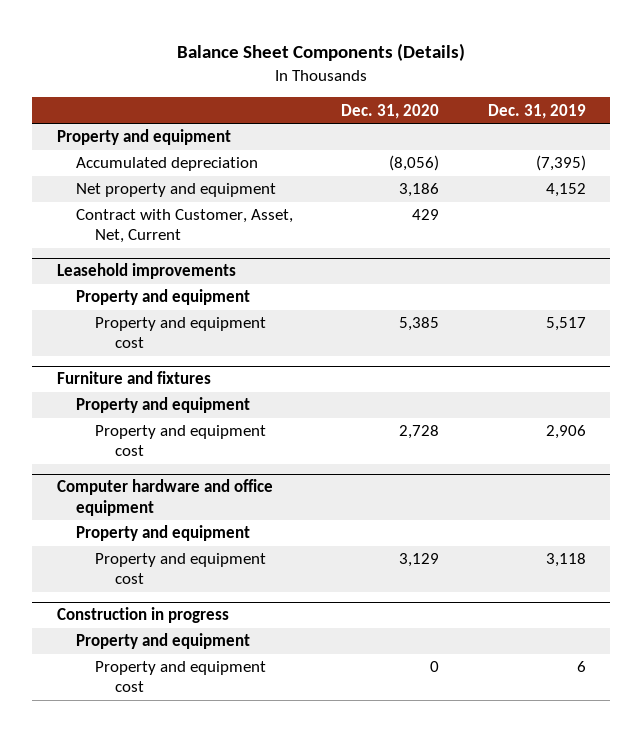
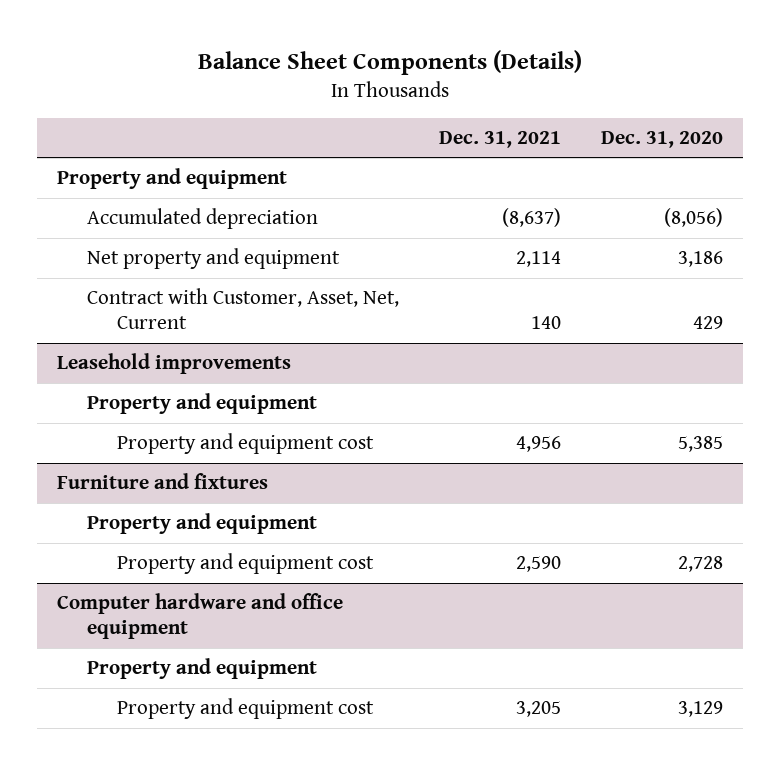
- | Dec. 31, 2020 | Dec. 31, 2019
+ | Dec. 31, 2021 | Dec. 31, 2020
- Construction in progress
- Property and equipment
- Property and equipment cost | 0 | 6

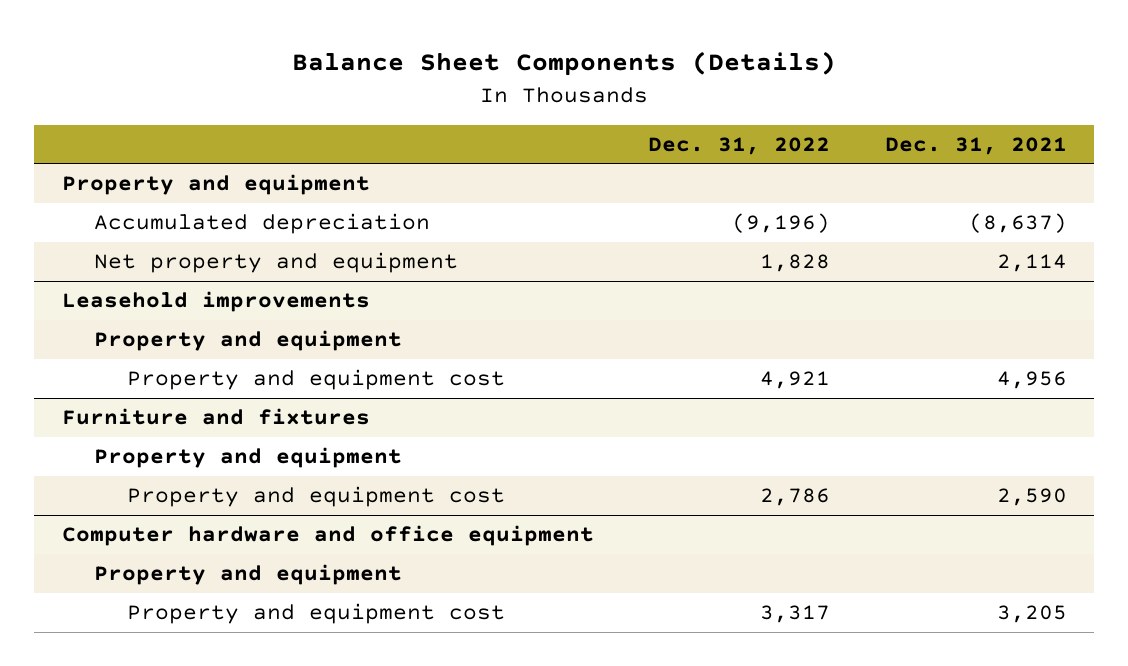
- | Dec. 31, 2021 | Dec. 31, 2020
+ | Dec. 31, 2022 | Dec. 31, 2021
- Contract with Customer, Asset, Net, Current | 140 | 429

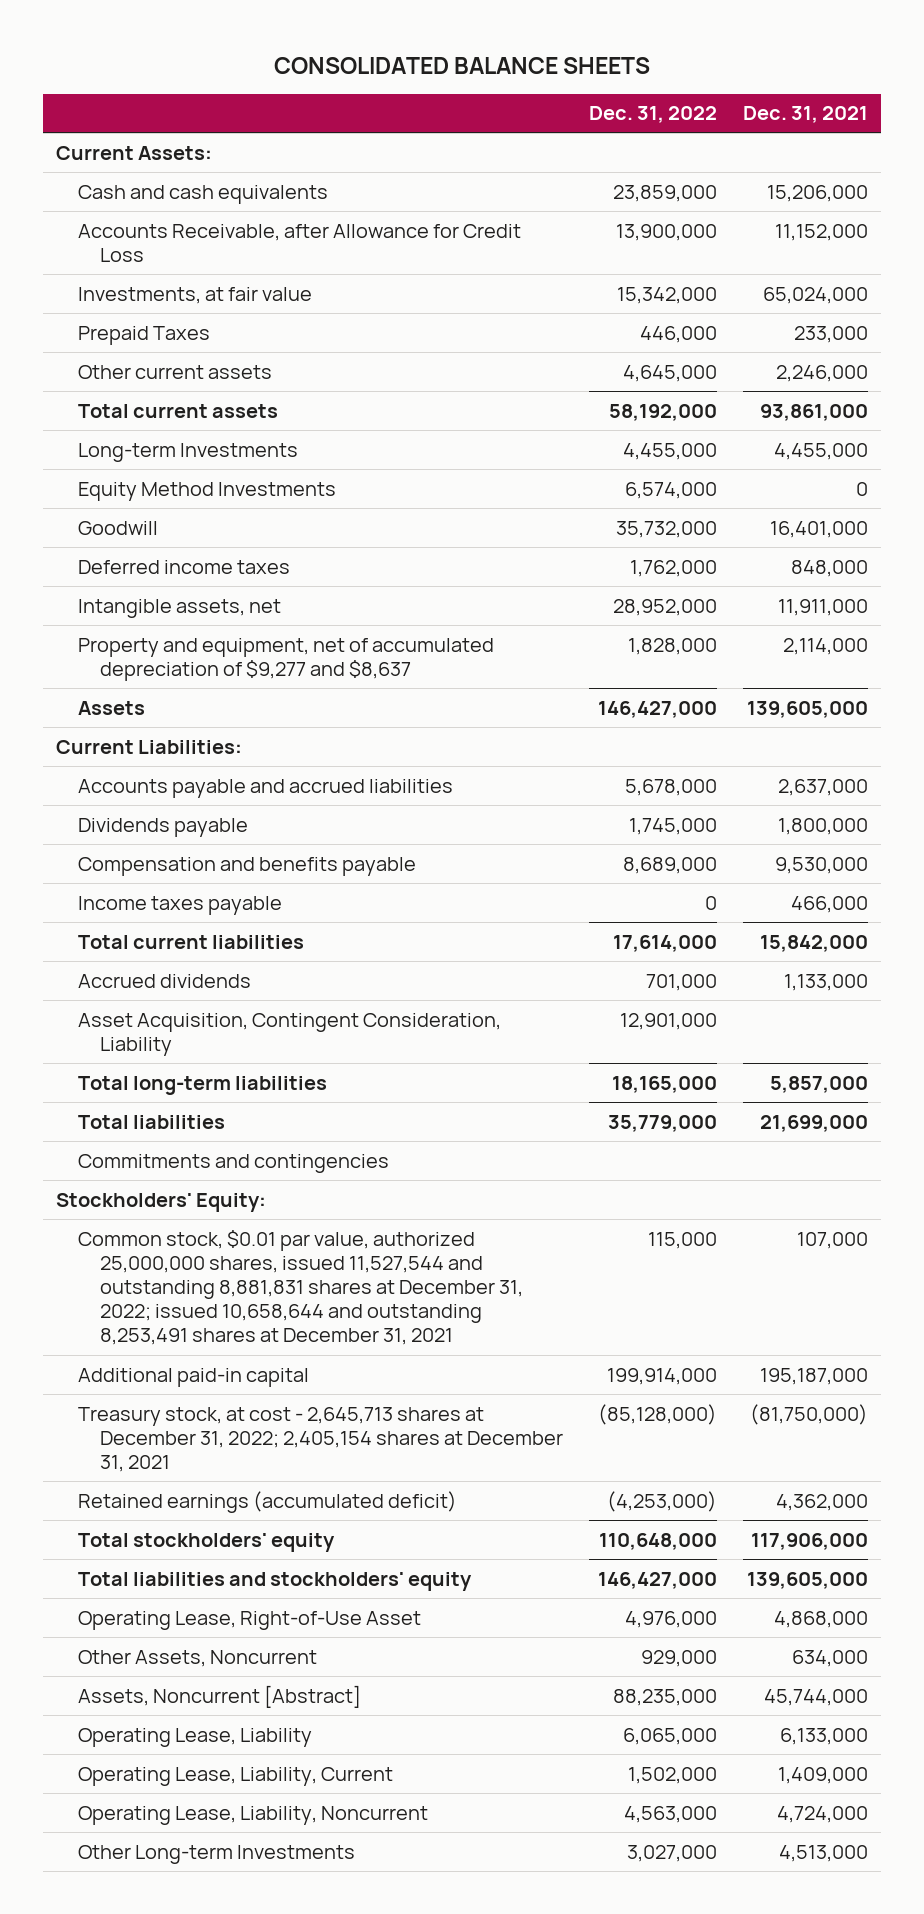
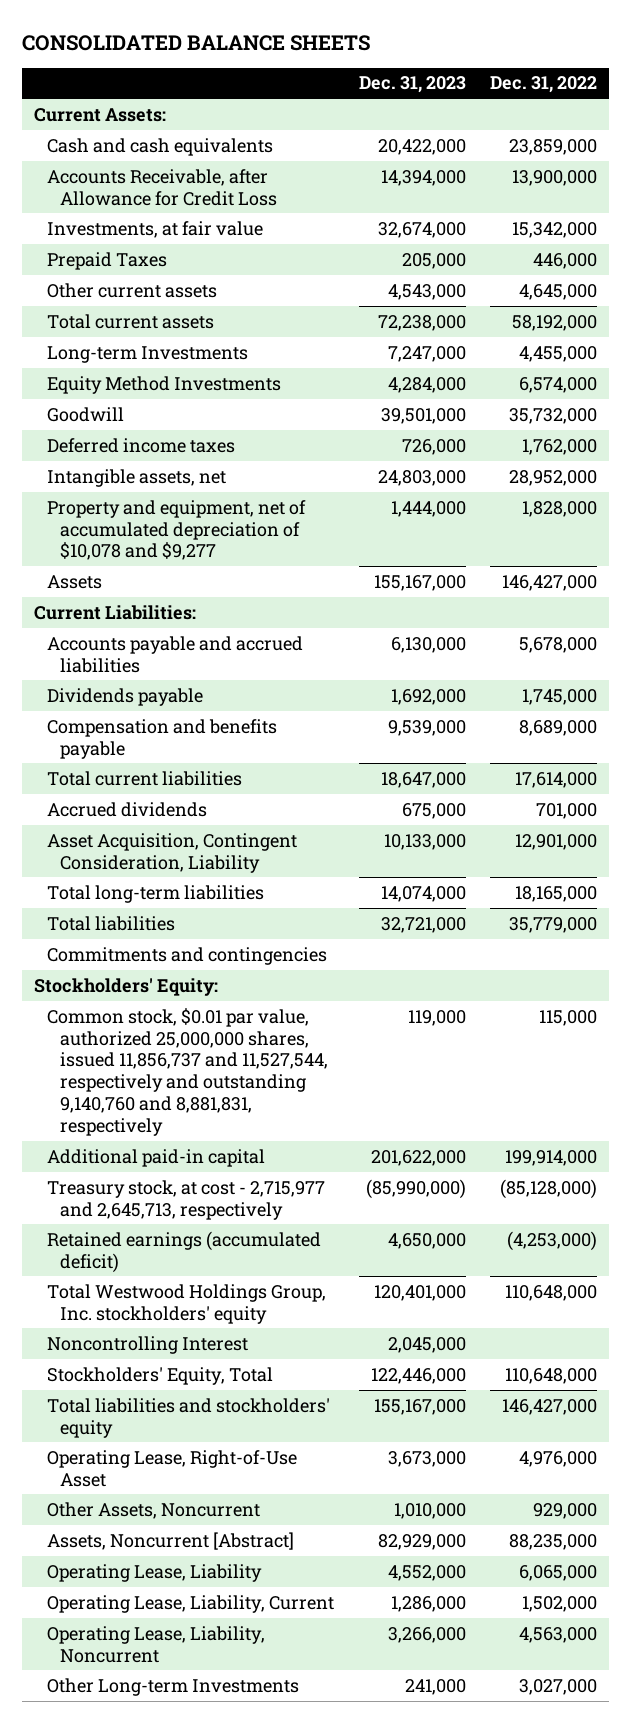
- | Dec. 31, 2022 | Dec. 31, 2021
+ | Dec. 31, 2023 | Dec. 31, 2022
- Property and equipment, net of accumulated depreciation of $9,277 and $8,637 | 1,828,000 | 2,114,000
+ Property and equipment, net of accumulated depreciation of $10,078 and $9,277 | 1,444,000 | 1,828,000
- Income taxes payable | 0 | 466,000
- Common stock, $0.01 par value, authorized 25,000,000 shares, issued 11,527,544 and outstanding 8,881,831 shares at December 31, 2022; issued 10,658,644 and outstanding 8,253,491 shares at December 31, 2021 | 115,000 | 107,000
+ Common stock, $0.01 par value, authorized 25,000,000 shares, issued 11,856,737 and 11,527,544, respectively and outstanding 9,140,760 and 8,881,831, respectively | 119,000 | 115,000
- Treasury stock, at cost - 2,645,713 shares at December 31, 2022; 2,405,154 shares at December 31, 2021 | (85,128,000) | (81,750,000)
+ Treasury stock, at cost - 2,715,977 and 2,645,713, respectively | (85,990,000) | (85,128,000)
- Total stockholders' equity | 110,648,000 | 117,906,000
+ Total Westwood Holdings Group, Inc. stockholders' equity | 120,401,000 | 110,648,000
+ Noncontrolling Interest | 2,045,000 |
+ Stockholders' Equity, Total | 122,446,000 | 110,648,000

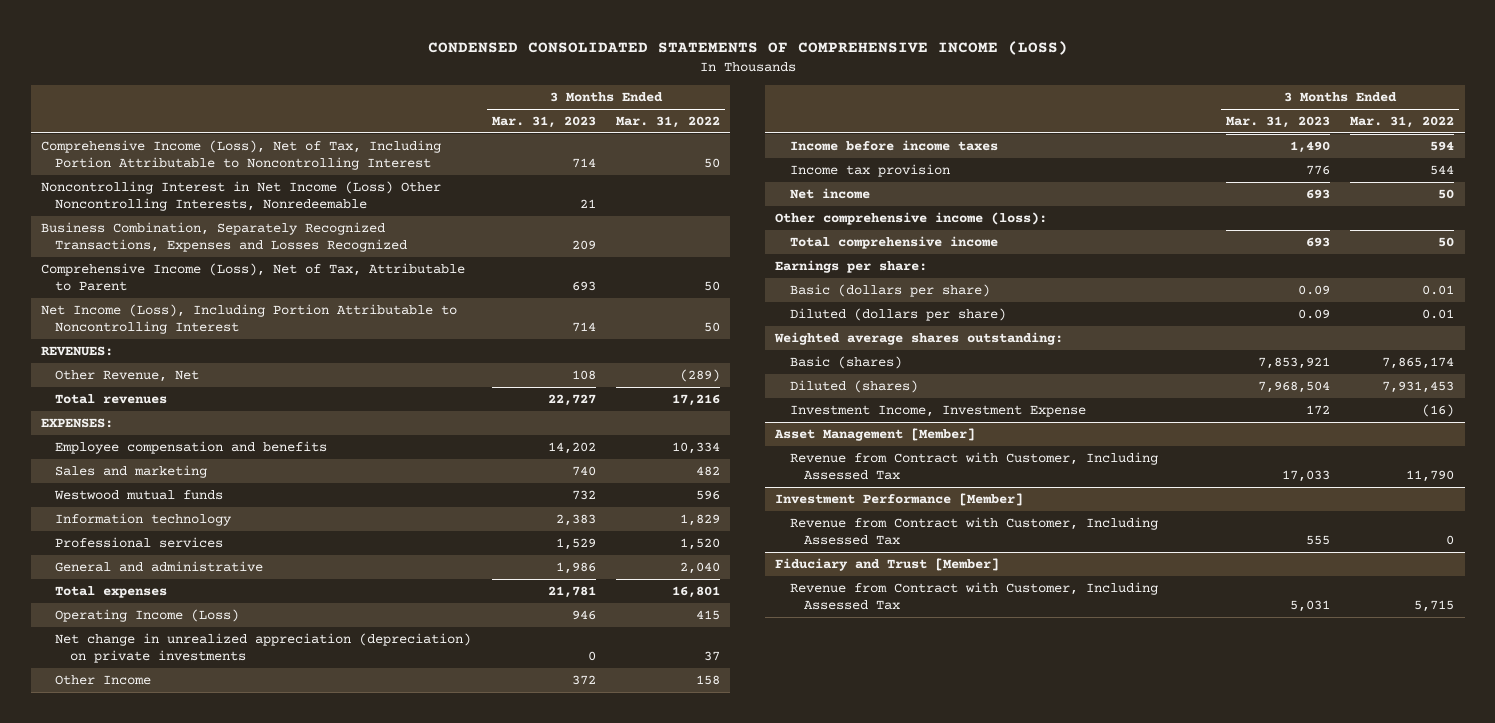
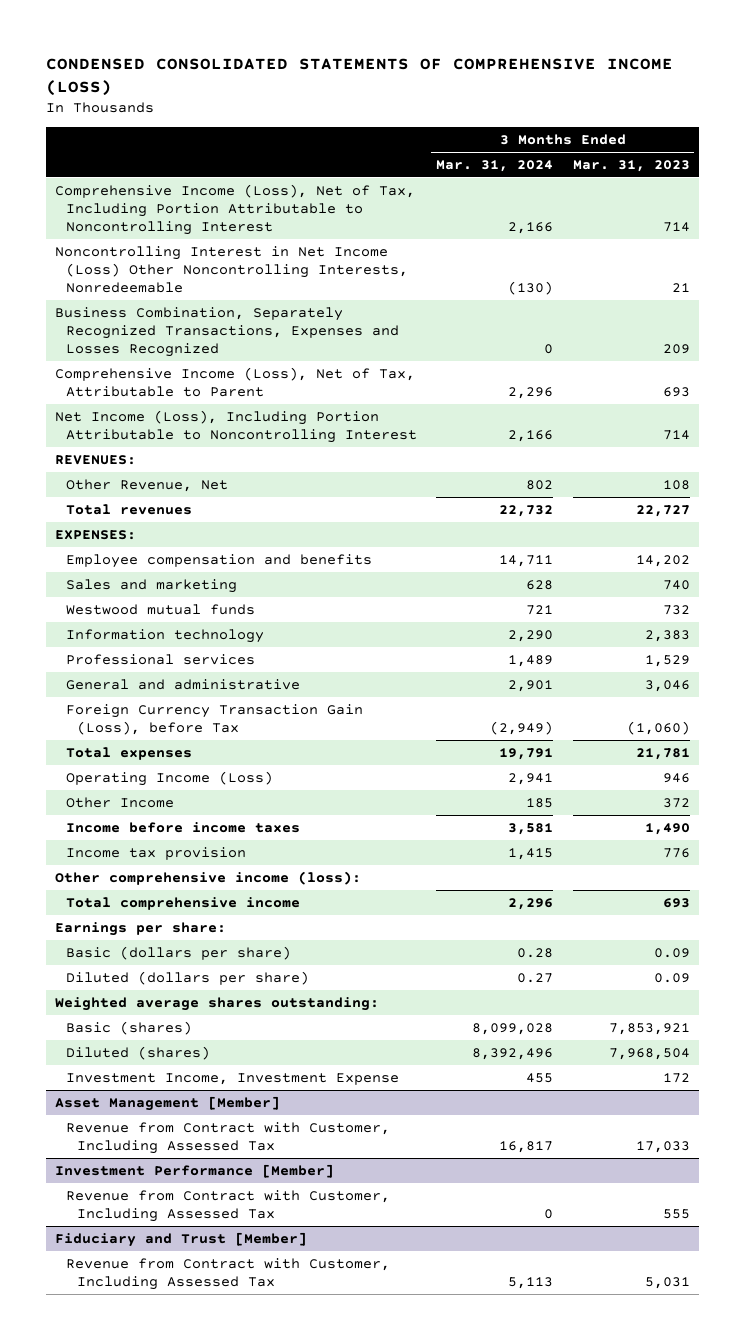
- | 3 Months Ended Mar. 31, 2023 | 3 Months Ended Mar. 31, 2022
+ | 3 Months Ended Mar. 31, 2024 | 3 Months Ended Mar. 31, 2023
- General and administrative | 1,986 | 2,040
+ General and administrative | 2,901 | 3,046
+ Foreign Currency Transaction Gain (Loss), before Tax | (2,949) | (1,060)
- Net change in unrealized appreciation (depreciation) on private investments | 0 | 37
- Net income | 693 | 50

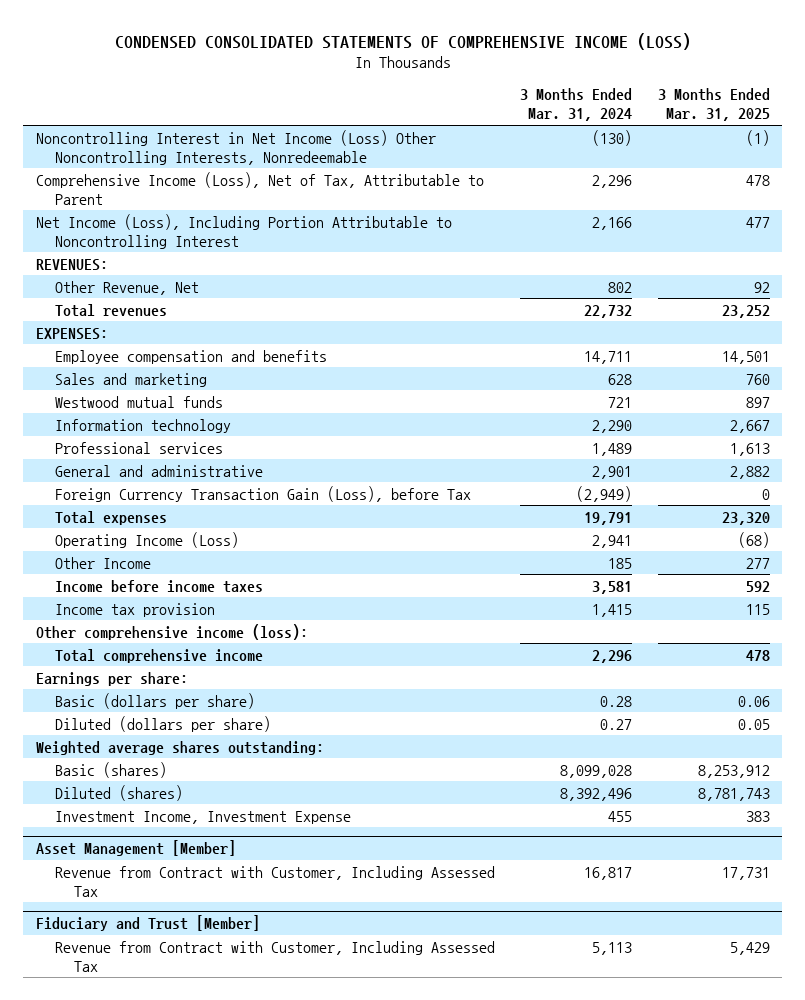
- | 3 Months Ended Mar. 31, 2024 | 3 Months Ended Mar. 31, 2023
+ | 3 Months Ended Mar. 31, 2024 | 3 Months Ended Mar. 31, 2025
- Comprehensive Income (Loss), Net of Tax, Including Portion Attributable to Noncontrolling Interest | 2,166 | 714
- Business Combination, Separately Recognized Transactions, Expenses and Losses Recognized | 0 | 209
- Investment Performance [Member]
- Revenue from Contract with Customer, Including Assessed Tax | 0 | 555

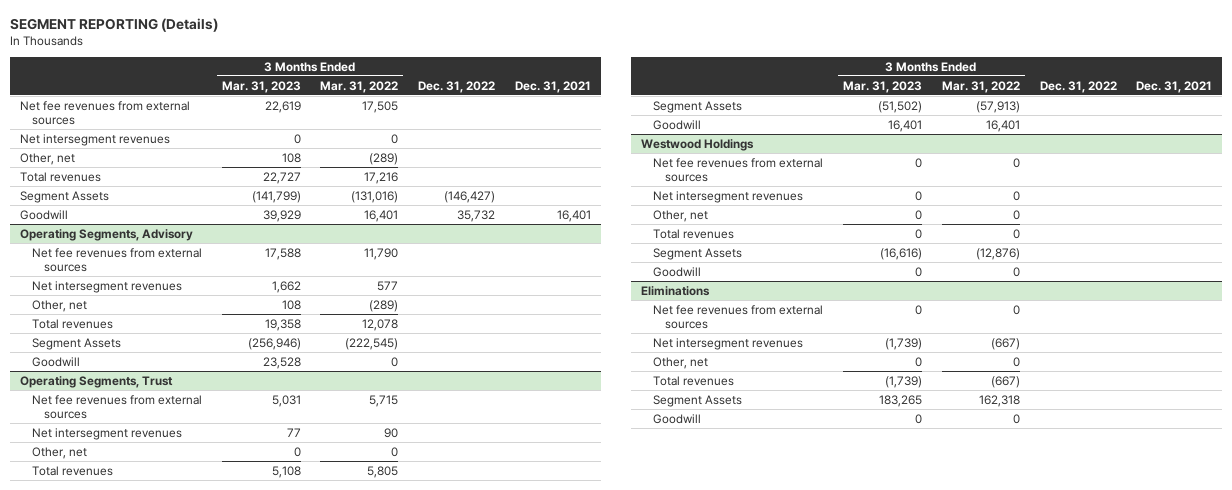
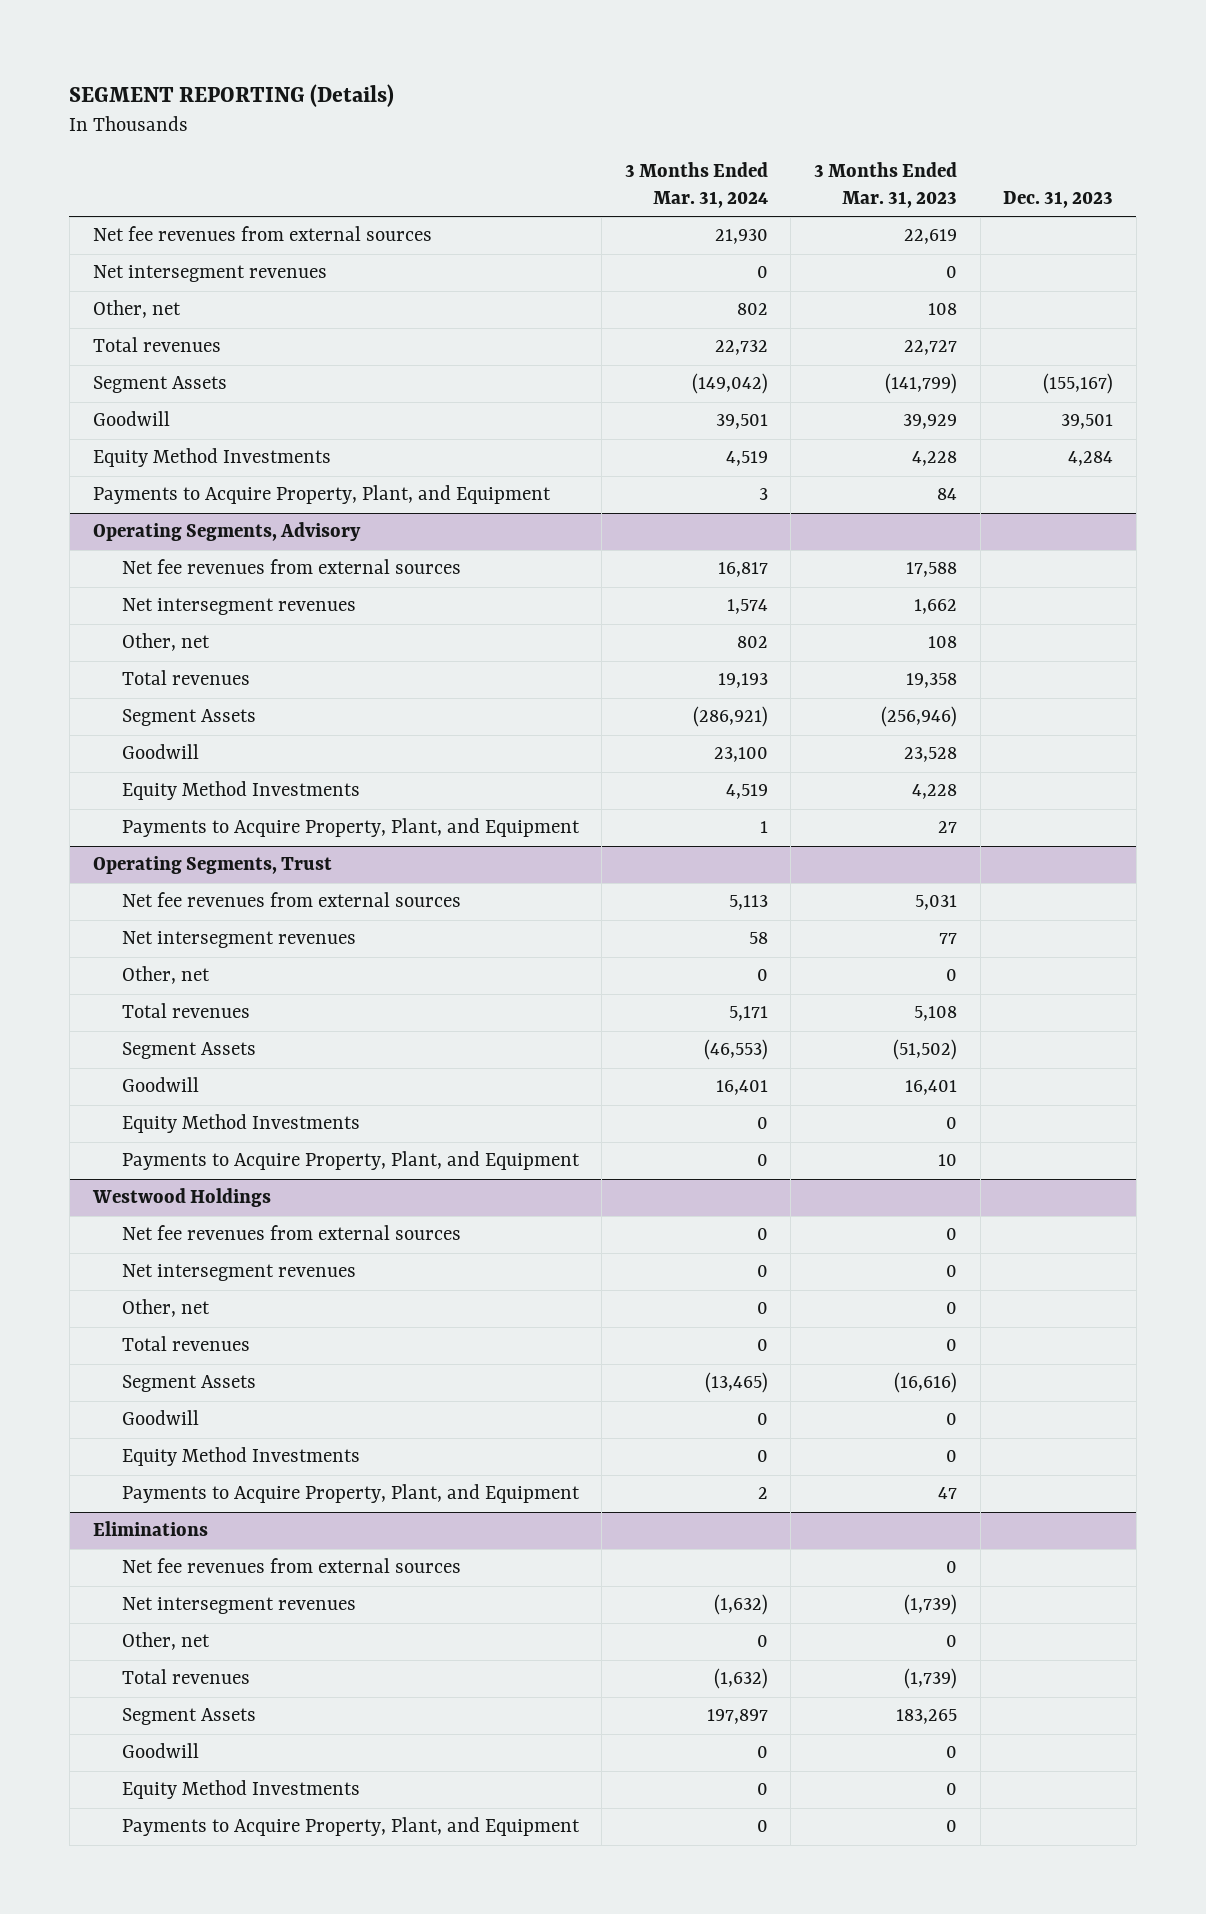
- | 3 Months Ended Mar. 31, 2023 | 3 Months Ended Mar. 31, 2022 | Dec. 31, 2022 | Dec. 31, 2021
+ | 3 Months Ended Mar. 31, 2024 | 3 Months Ended Mar. 31, 2023 | Dec. 31, 2023
+ Equity Method Investments | 4,519 | 4,228 | 4,284
+ Payments to Acquire Property, Plant, and Equipment | 3 | 84 |
@ Operating Segments, Advisory
+ Equity Method Investments | 4,519 | 4,228 |
+ Payments to Acquire Property, Plant, and Equipment | 1 | 27 |
@ Operating Segments, Trust
+ Equity Method Investments | 0 | 0 |
+ Payments to Acquire Property, Plant, and Equipment | 0 | 10 |
@ Westwood Holdings
+ Equity Method Investments | 0 | 0 |
+ Payments to Acquire Property, Plant, and Equipment | 2 | 47 |
@ Eliminations
+ Equity Method Investments | 0 | 0 |
+ Payments to Acquire Property, Plant, and Equipment | 0 | 0 |

